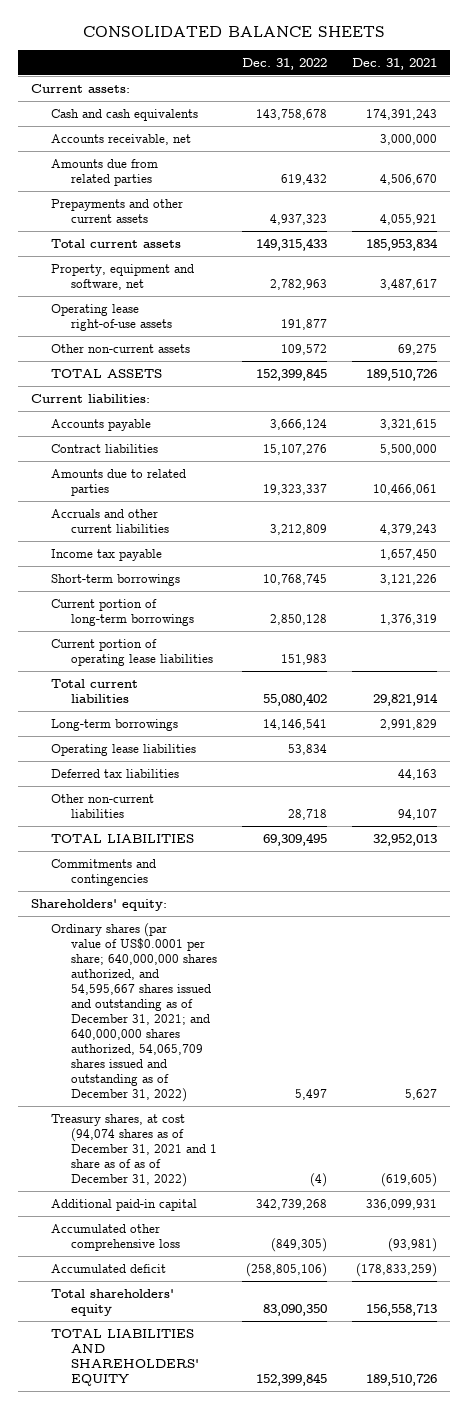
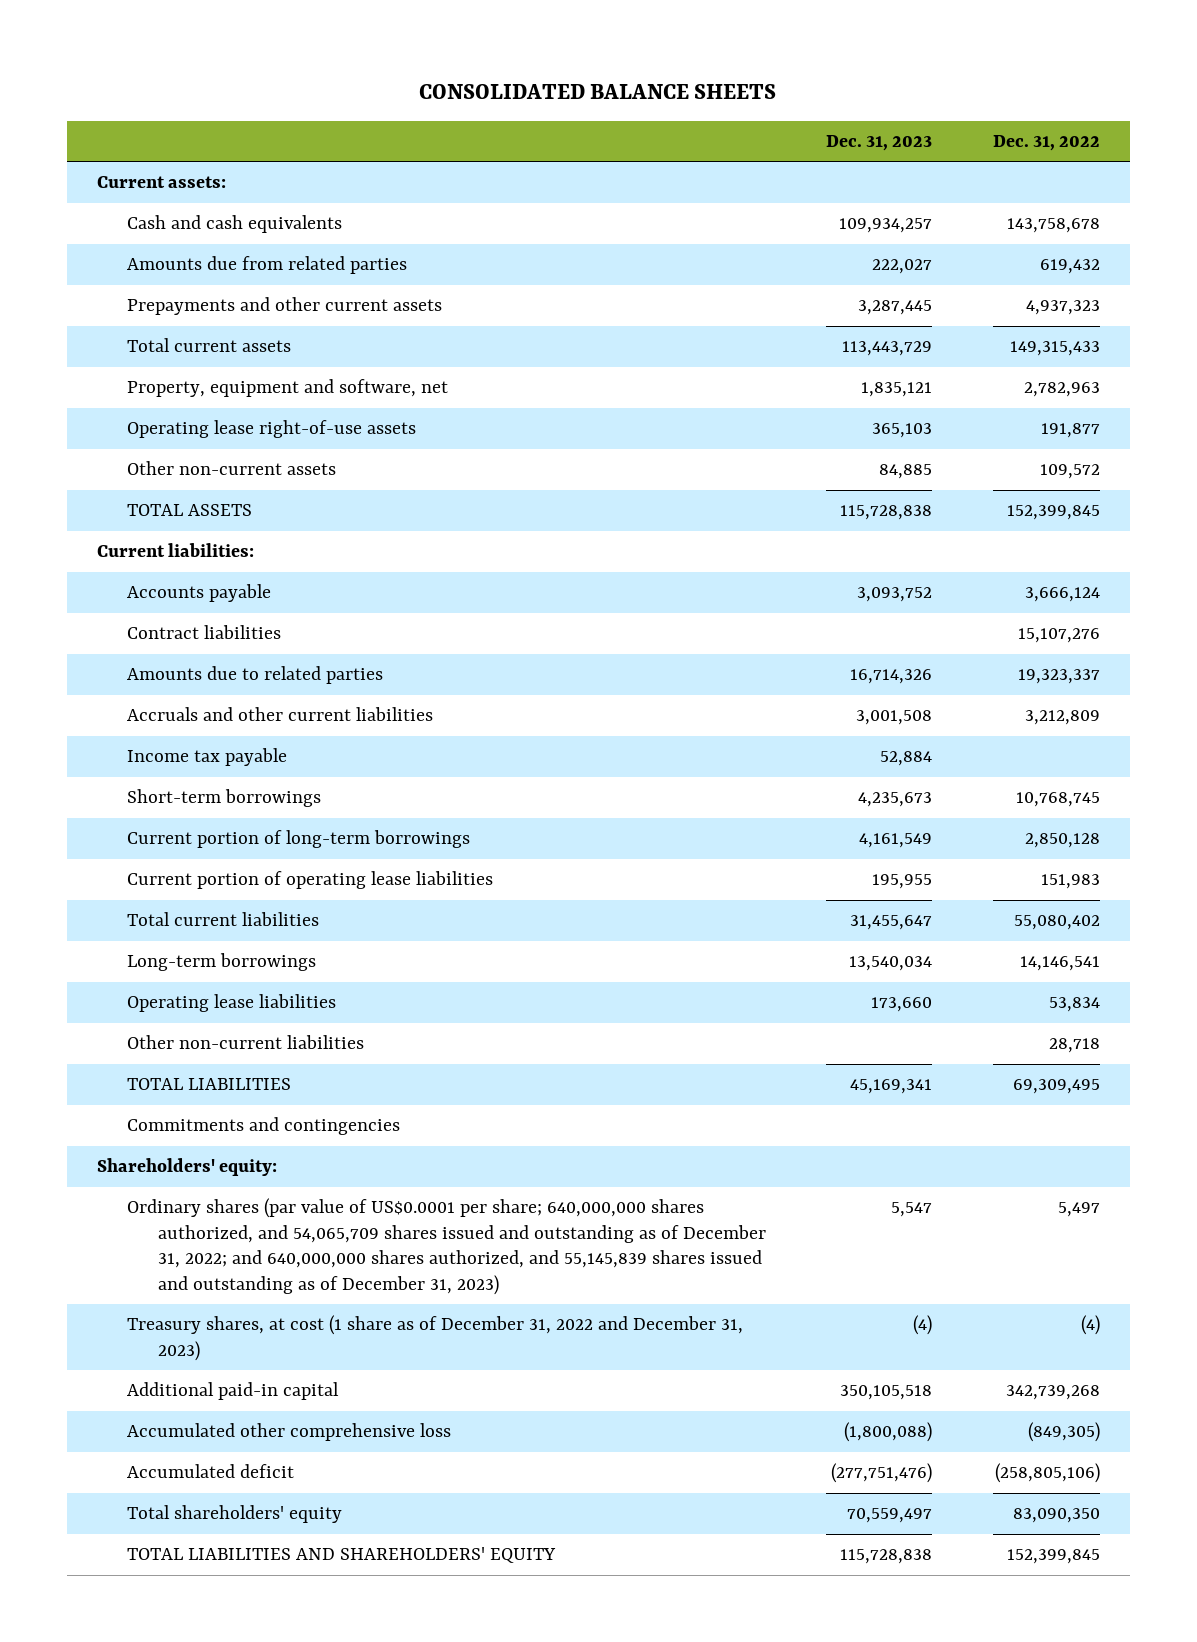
- | Dec. 31, 2022 | Dec. 31, 2021
+ | Dec. 31, 2023 | Dec. 31, 2022
- Accounts receivable, net | | 3,000,000
- Deferred tax liabilities | | 44,163
- Ordinary shares (par value of US$0.0001 per share; 640,000,000 shares authorized, and 54,595,667 shares issued and outstanding as of December 31, 2021; and 640,000,000 shares authorized, 54,065,709 shares issued and outstanding as of December 31, 2022) | 5,497 | 5,627
- Treasury shares, at cost (94,074 shares as of December 31, 2021 and 1 share as of as of December 31, 2022) | (4) | (619,605)
+ Ordinary shares (par value of US$0.0001 per share; 640,000,000 shares authorized, and 54,065,709 shares issued and outstanding as of December 31, 2022; and 640,000,000 shares authorized, and 55,145,839 shares issued and outstanding as of December 31, 2023) | 5,547 | 5,497
+ Treasury shares, at cost (1 share as of December 31, 2022 and December 31, 2023) | (4) | (4)

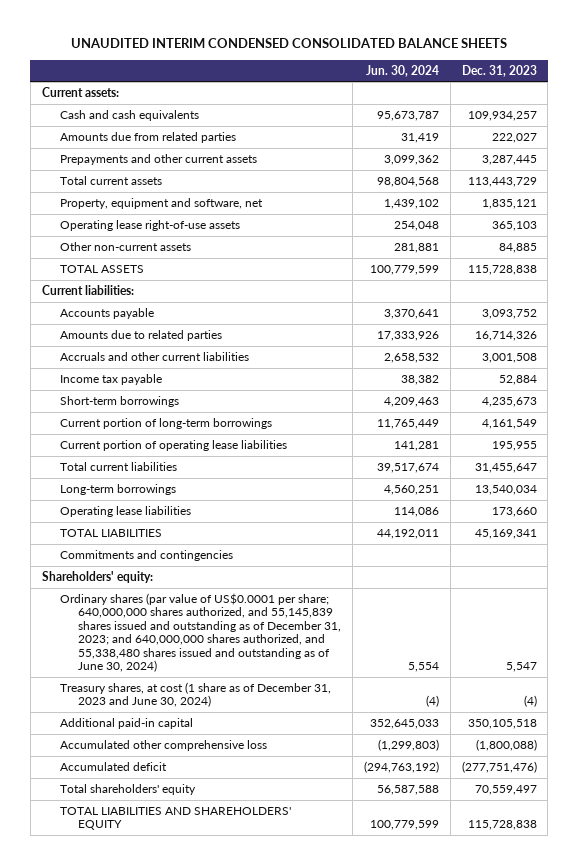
- CONSOLIDATED BALANCE SHEETS
+ UNAUDITED INTERIM CONDENSED CONSOLIDATED BALANCE SHEETS
- | Dec. 31, 2023 | Dec. 31, 2022
+ | Jun. 30, 2024 | Dec. 31, 2023
- Contract liabilities | | 15,107,276
- Other non-current liabilities | | 28,718
- Ordinary shares (par value of US$0.0001 per share; 640,000,000 shares authorized, and 54,065,709 shares issued and outstanding as of December 31, 2022; and 640,000,000 shares authorized, and 55,145,839 shares issued and outstanding as of December 31, 2023) | 5,547 | 5,497
- Treasury shares, at cost (1 share as of December 31, 2022 and December 31, 2023) | (4) | (4)
+ Ordinary shares (par value of US$0.0001 per share; 640,000,000 shares authorized, and 55,145,839 shares issued and outstanding as of December 31, 2023; and 640,000,000 shares authorized, and 55,338,480 shares issued and outstanding as of June 30, 2024) | 5,554 | 5,547
+ Treasury shares, at cost (1 share as of December 31, 2023 and June 30, 2024) | (4) | (4)

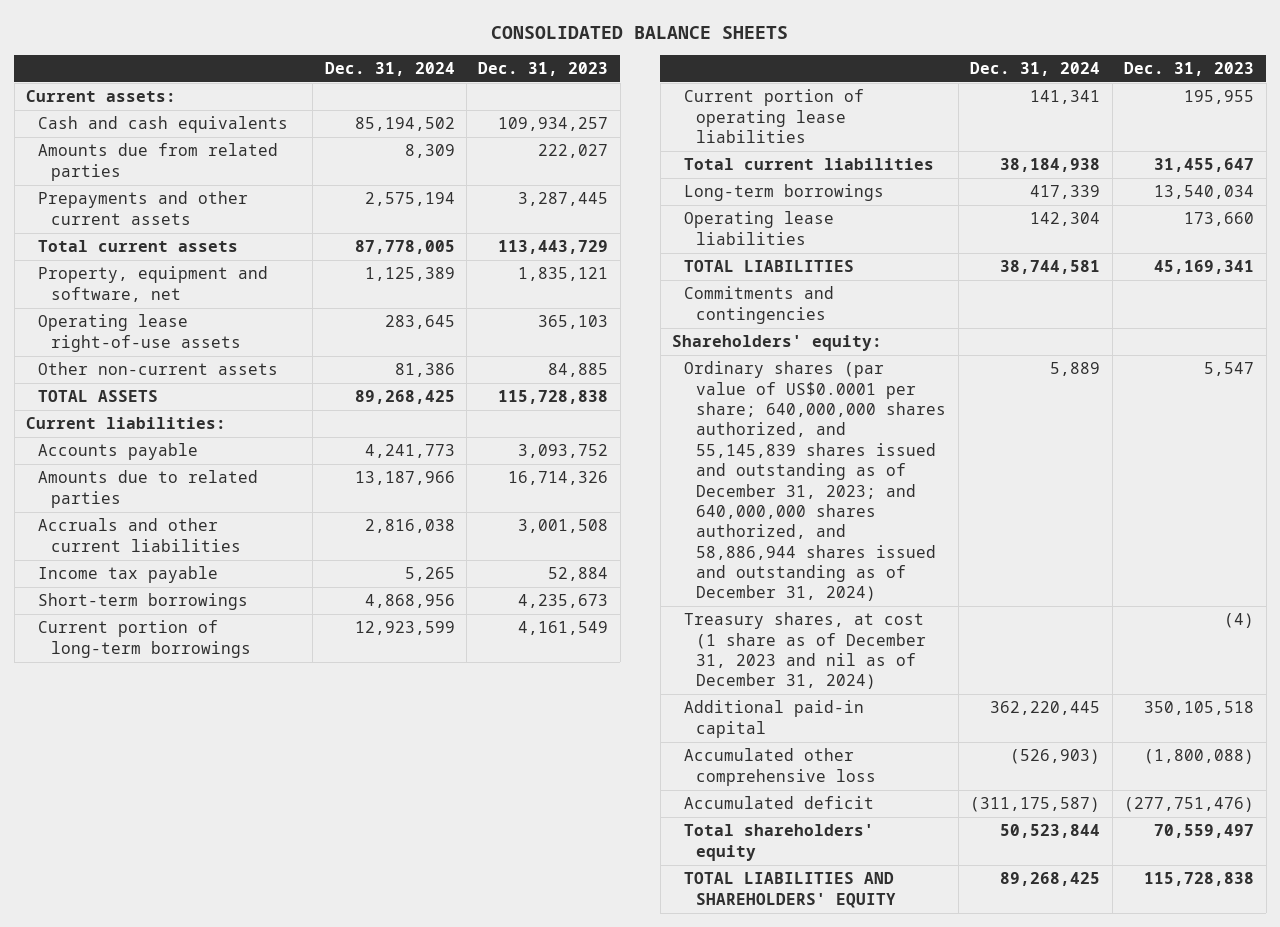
- UNAUDITED INTERIM CONDENSED CONSOLIDATED BALANCE SHEETS
+ CONSOLIDATED BALANCE SHEETS
- | Jun. 30, 2024 | Dec. 31, 2023
+ | Dec. 31, 2024 | Dec. 31, 2023
- Ordinary shares (par value of US$0.0001 per share; 640,000,000 shares authorized, and 55,145,839 shares issued and outstanding as of December 31, 2023; and 640,000,000 shares authorized, and 55,338,480 shares issued and outstanding as of June 30, 2024) | 5,554 | 5,547
- Treasury shares, at cost (1 share as of December 31, 2023 and June 30, 2024) | (4) | (4)
+ Ordinary shares (par value of US$0.0001 per share; 640,000,000 shares authorized, and 55,145,839 shares issued and outstanding as of December 31, 2023; and 640,000,000 shares authorized, and 58,886,944 shares issued and outstanding as of December 31, 2024) | 5,889 | 5,547
+ Treasury shares, at cost (1 share as of December 31, 2023 and nil as of December 31, 2024) | | (4)

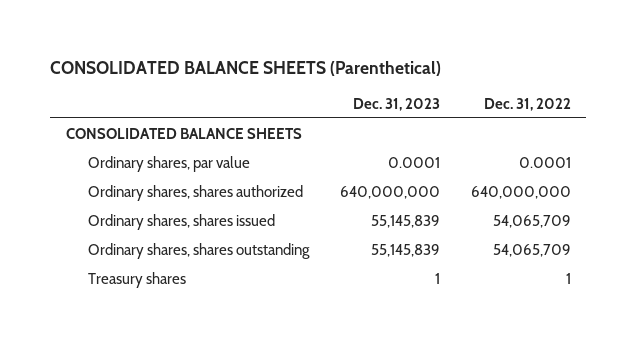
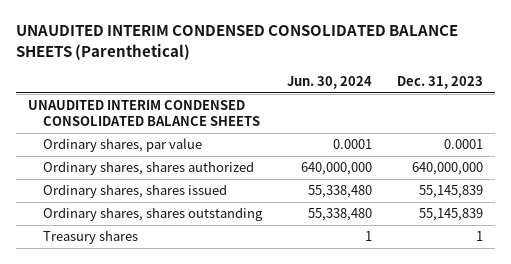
- CONSOLIDATED BALANCE SHEETS (Parenthetical)
+ UNAUDITED INTERIM CONDENSED CONSOLIDATED BALANCE SHEETS (Parenthetical)
- | Dec. 31, 2023 | Dec. 31, 2022
+ | Jun. 30, 2024 | Dec. 31, 2023
- CONSOLIDATED BALANCE SHEETS
+ UNAUDITED INTERIM CONDENSED CONSOLIDATED BALANCE SHEETS

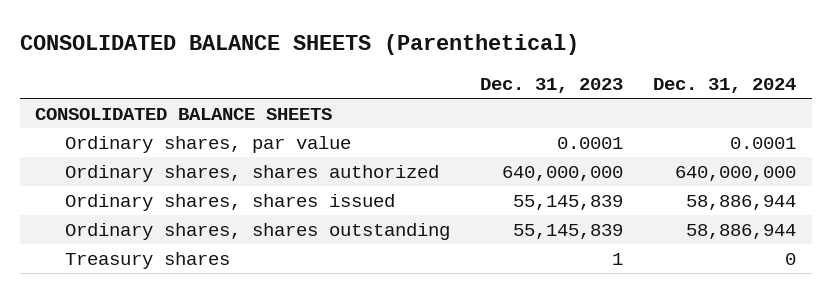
- UNAUDITED INTERIM CONDENSED CONSOLIDATED BALANCE SHEETS (Parenthetical)
+ CONSOLIDATED BALANCE SHEETS (Parenthetical)
- | Jun. 30, 2024 | Dec. 31, 2023
+ | Dec. 31, 2023 | Dec. 31, 2024
- UNAUDITED INTERIM CONDENSED CONSOLIDATED BALANCE SHEETS
+ CONSOLIDATED BALANCE SHEETS

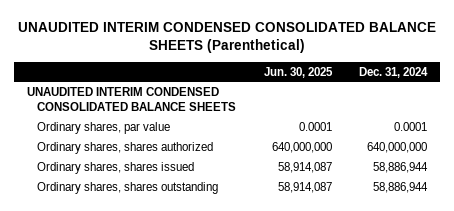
- CONSOLIDATED BALANCE SHEETS (Parenthetical)
+ UNAUDITED INTERIM CONDENSED CONSOLIDATED BALANCE SHEETS (Parenthetical)
- | Dec. 31, 2023 | Dec. 31, 2024
+ | Jun. 30, 2025 | Dec. 31, 2024
- CONSOLIDATED BALANCE SHEETS
+ UNAUDITED INTERIM CONDENSED CONSOLIDATED BALANCE SHEETS
- Treasury shares | 1 | 0

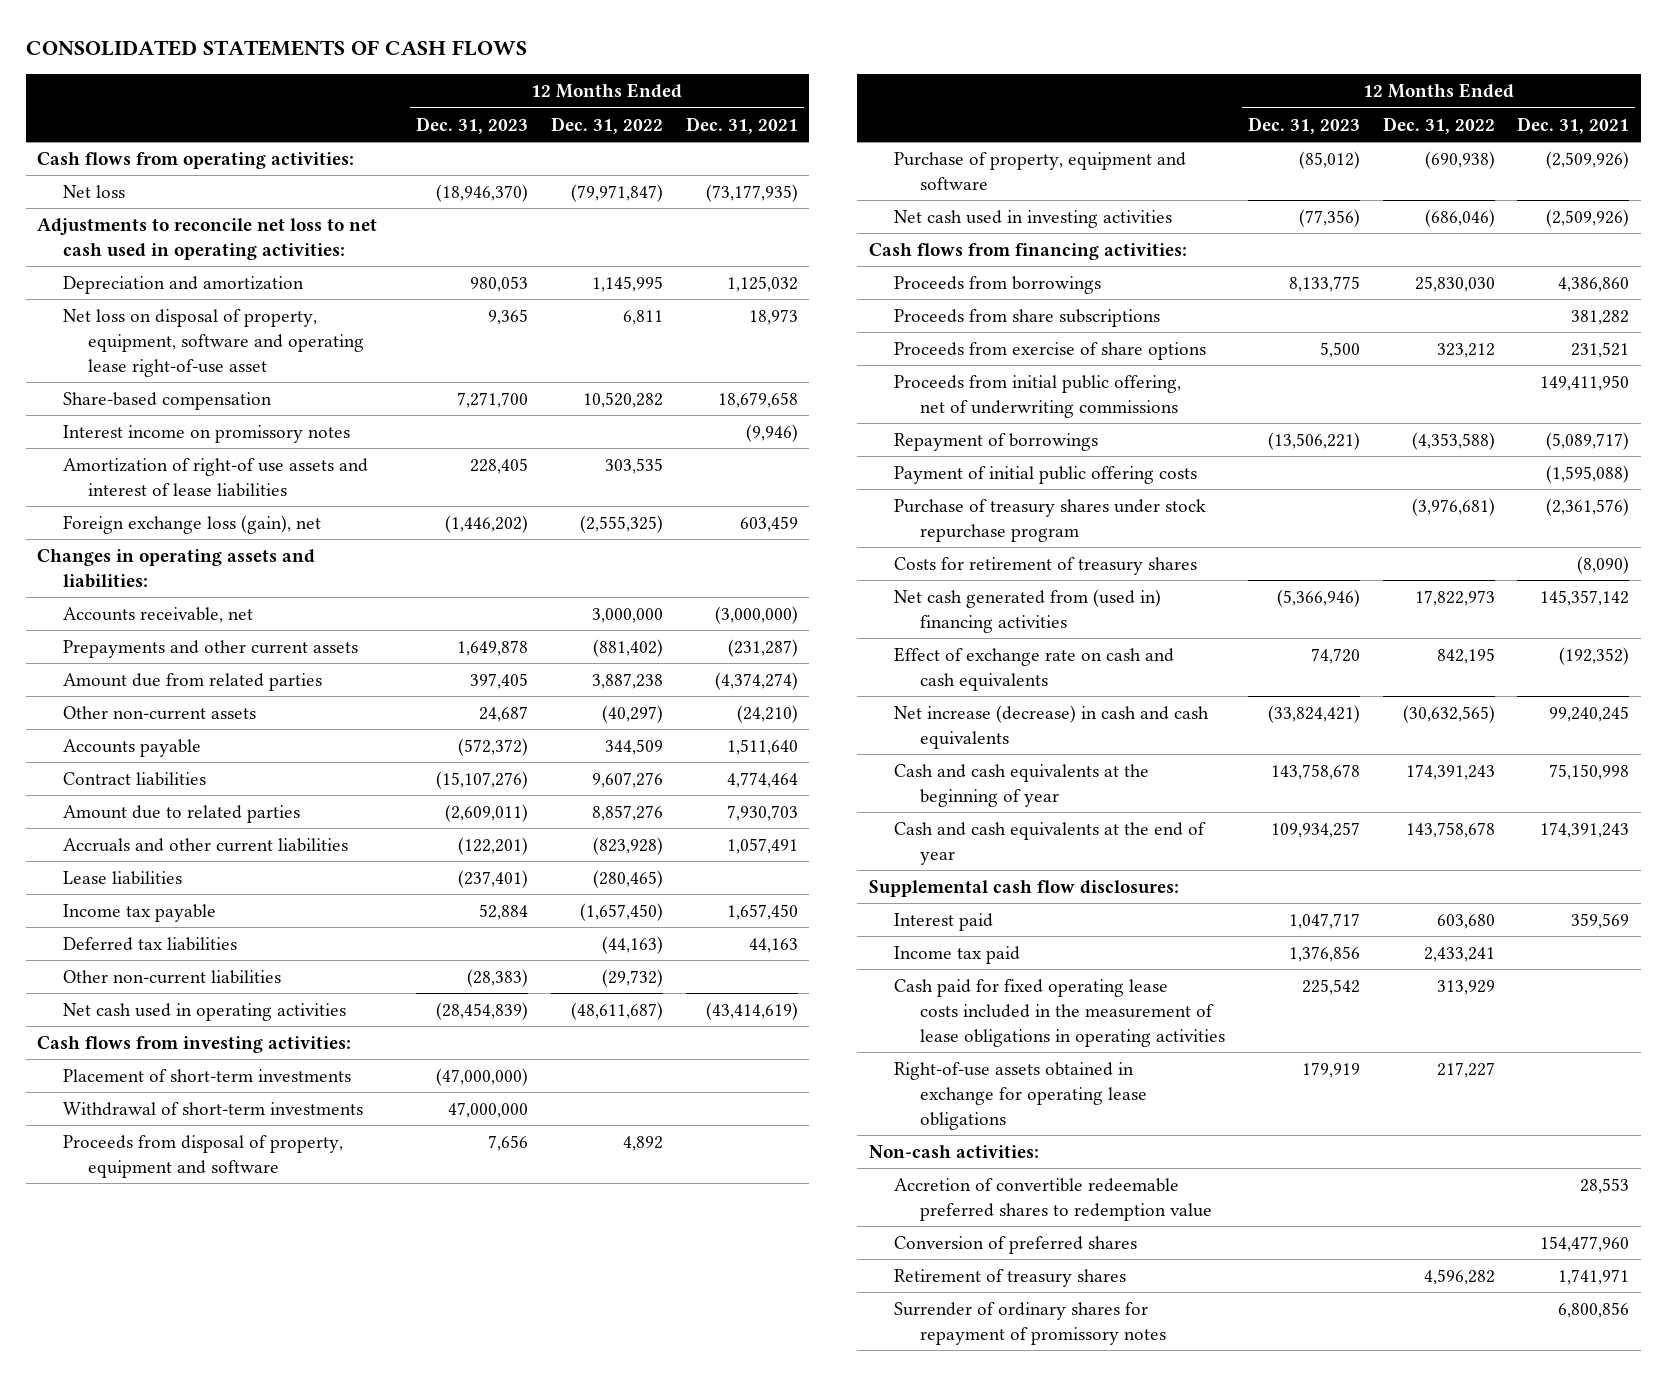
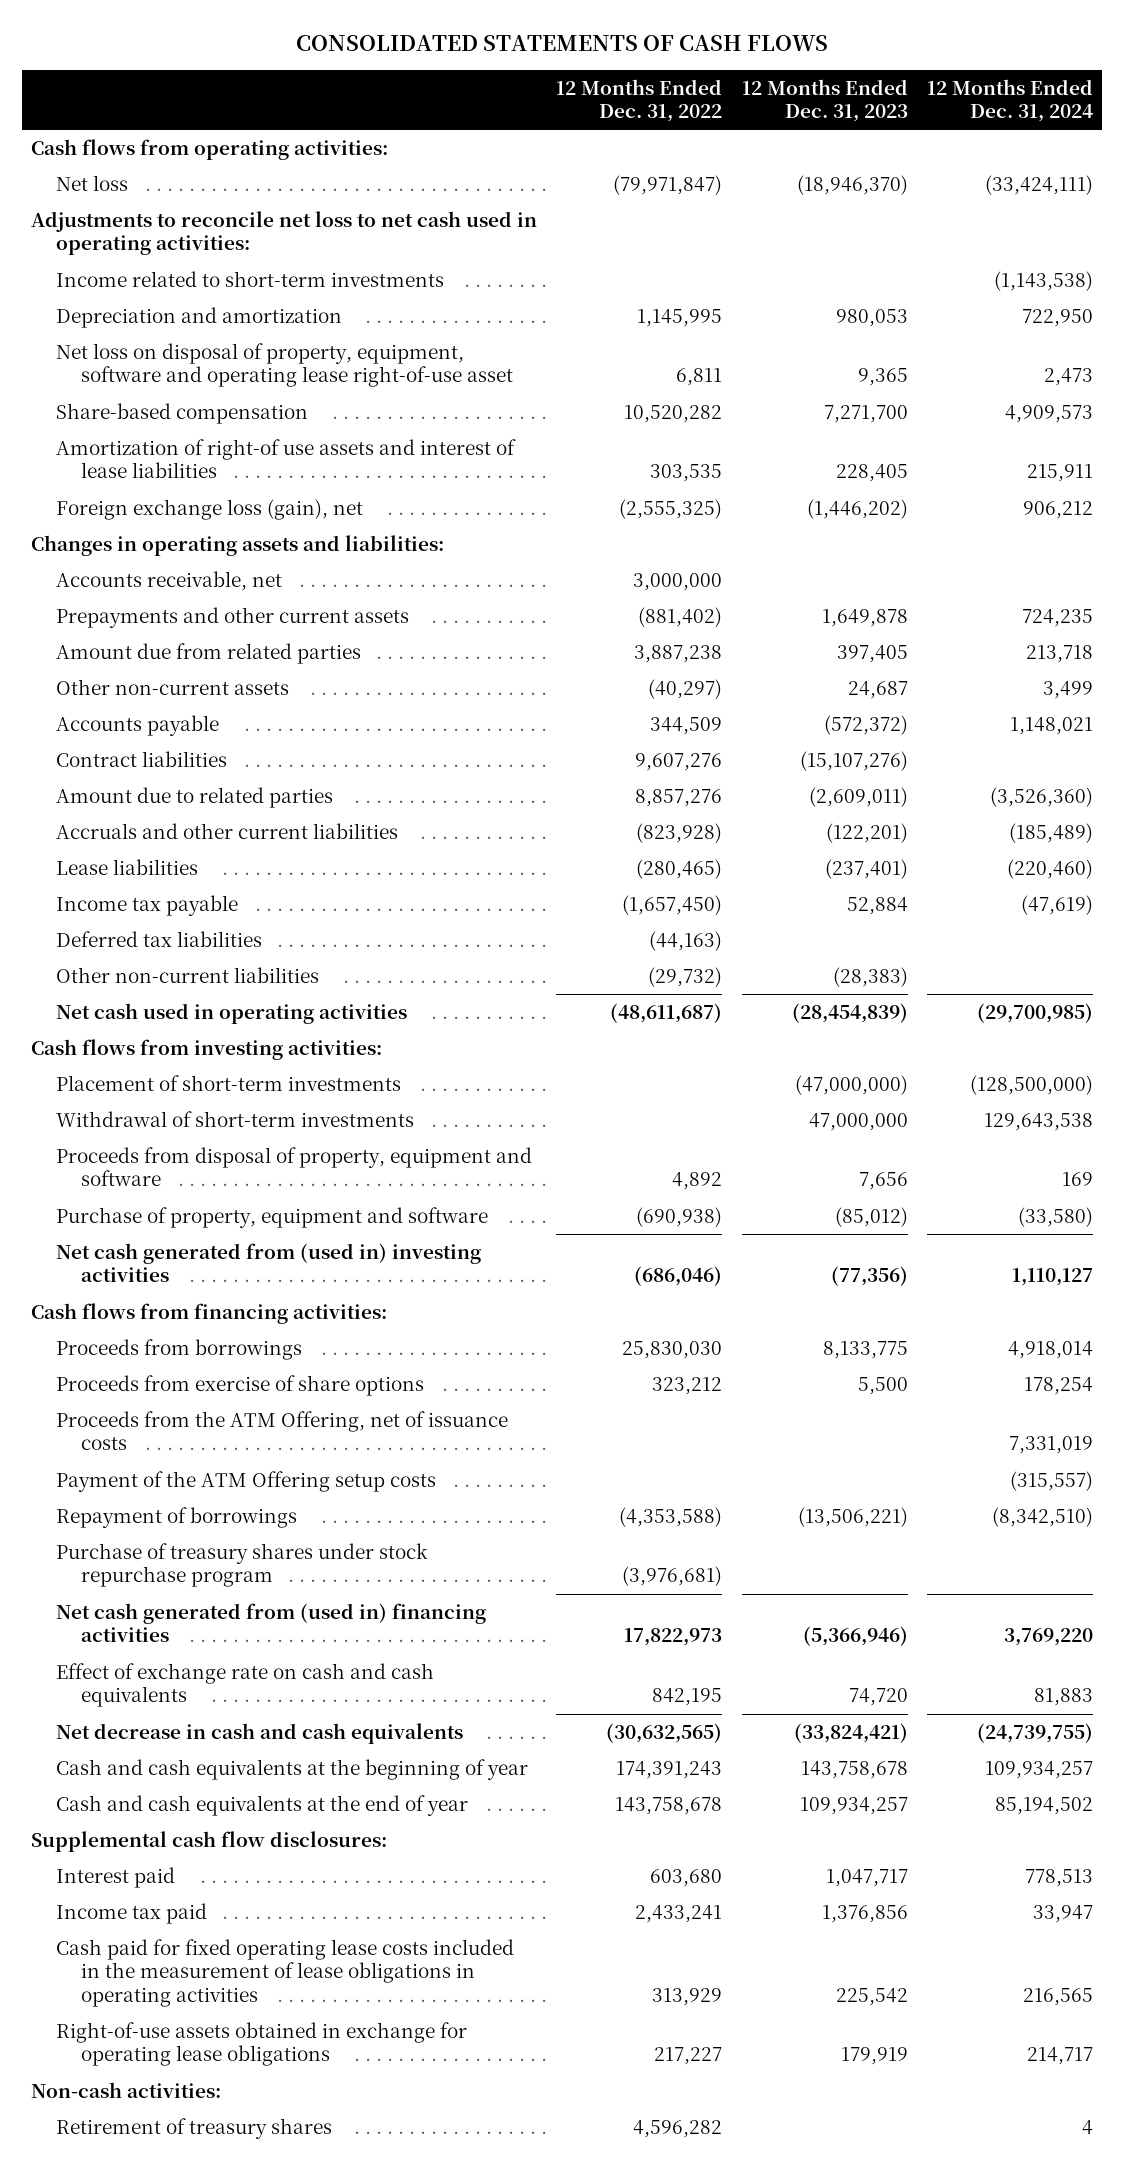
- | 12 Months Ended Dec. 31, 2023 | 12 Months Ended Dec. 31, 2022 | 12 Months Ended Dec. 31, 2021
+ | 12 Months Ended Dec. 31, 2022 | 12 Months Ended Dec. 31, 2023 | 12 Months Ended Dec. 31, 2024
+ Income related to short-term investments | | | (1,143,538)
- Interest income on promissory notes | | | (9,946)
- Net cash used in investing activities | (77,356) | (686,046) | (2,509,926)
+ Net cash generated from (used in) investing activities | (686,046) | (77,356) | 1,110,127
- Proceeds from share subscriptions | | | 381,282
- Proceeds from initial public offering, net of underwriting commissions | | | 149,411,950
+ Proceeds from the ATM Offering, net of issuance costs | | | 7,331,019
+ Payment of the ATM Offering setup costs | | | (315,557)
- Payment of initial public offering costs | | | (1,595,088)
- Costs for retirement of treasury shares | | | (8,090)
- Net increase (decrease) in cash and cash equivalents | (33,824,421) | (30,632,565) | 99,240,245
+ Net decrease in cash and cash equivalents | (30,632,565) | (33,824,421) | (24,739,755)
- Accretion of convertible redeemable preferred shares to redemption value | | | 28,553
- Conversion of preferred shares | | | 154,477,960
- Surrender of ordinary shares for repayment of promissory notes | | | 6,800,856

